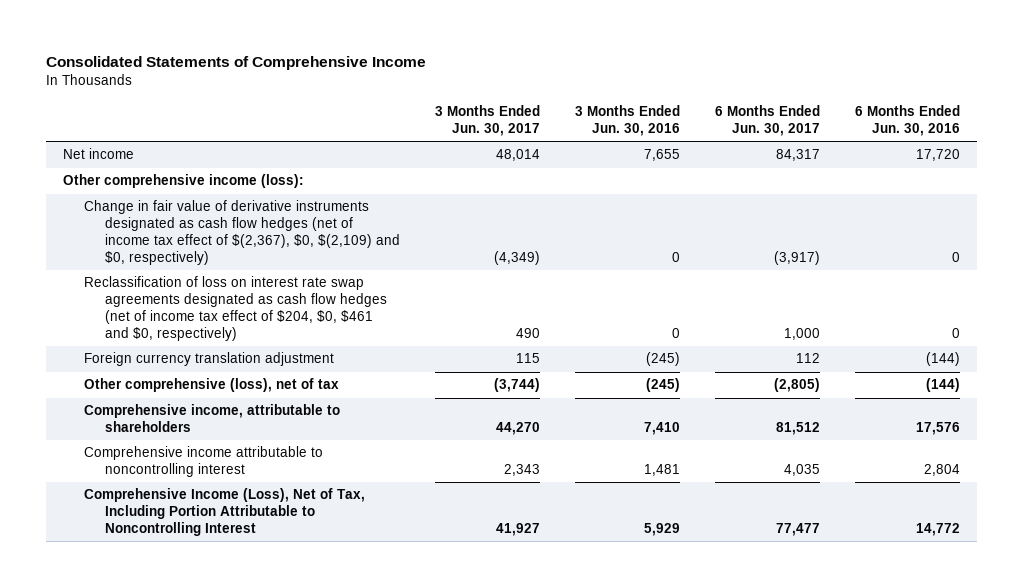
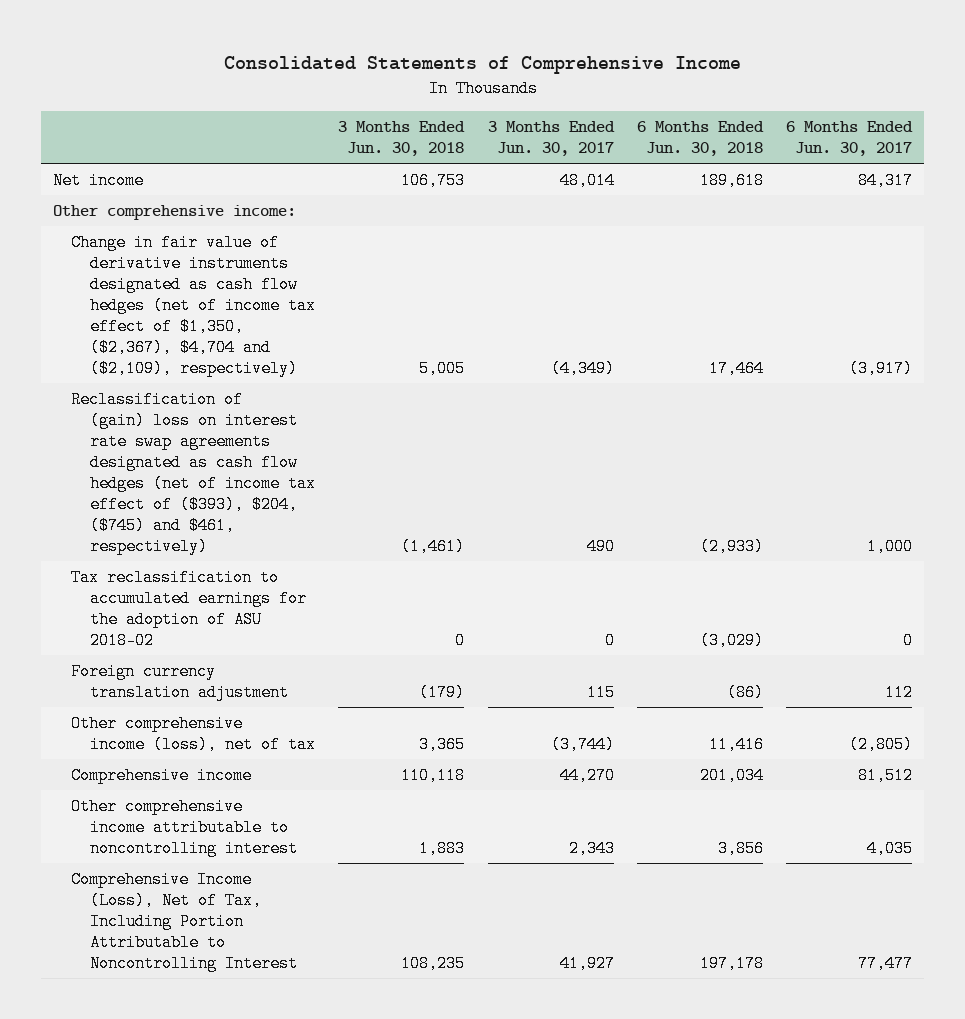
- | 3 Months Ended Jun. 30, 2017 | 3 Months Ended Jun. 30, 2016 | 6 Months Ended Jun. 30, 2017 | 6 Months Ended Jun. 30, 2016
+ | 3 Months Ended Jun. 30, 2018 | 3 Months Ended Jun. 30, 2017 | 6 Months Ended Jun. 30, 2018 | 6 Months Ended Jun. 30, 2017
- Other comprehensive income (loss):
- Change in fair value of derivative instruments designated as cash flow hedges (net of income tax effect of $(2,367), $0, $(2,109) and $0, respectively) | (4,349) | 0 | (3,917) | 0
- Reclassification of loss on interest rate swap agreements designated as cash flow hedges (net of income tax effect of $204, $0, $461 and $0, respectively) | 490 | 0 | 1,000 | 0
+ Other comprehensive income:
+ Change in fair value of derivative instruments designated as cash flow hedges (net of income tax effect of $1,350, ($2,367), $4,704 and ($2,109), respectively) | 5,005 | (4,349) | 17,464 | (3,917)
+ Reclassification of (gain) loss on interest rate swap agreements designated as cash flow hedges (net of income tax effect of ($393), $204, ($745) and $461, respectively) | (1,461) | 490 | (2,933) | 1,000
+ Tax reclassification to accumulated earnings for the adoption of ASU 2018-02 | 0 | 0 | (3,029) | 0
- Other comprehensive (loss), net of tax | (3,744) | (245) | (2,805) | (144)
- Comprehensive income, attributable to shareholders | 44,270 | 7,410 | 81,512 | 17,576
- Comprehensive income attributable to noncontrolling interest | 2,343 | 1,481 | 4,035 | 2,804
+ Other comprehensive income (loss), net of tax | 3,365 | (3,744) | 11,416 | (2,805)
+ Comprehensive income | 110,118 | 44,270 | 201,034 | 81,512
+ Other comprehensive income attributable to noncontrolling interest | 1,883 | 2,343 | 3,856 | 4,035

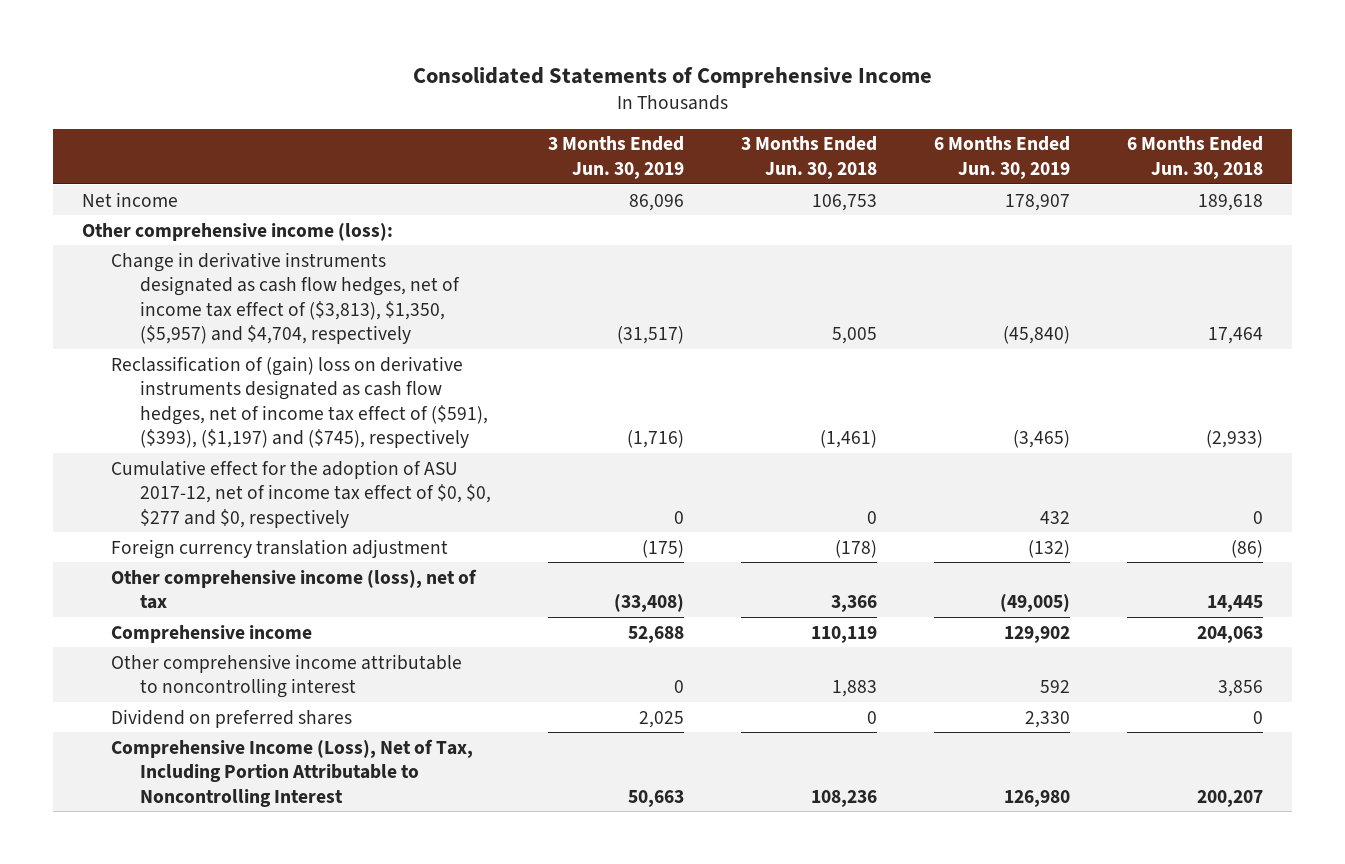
- | 3 Months Ended Jun. 30, 2018 | 3 Months Ended Jun. 30, 2017 | 6 Months Ended Jun. 30, 2018 | 6 Months Ended Jun. 30, 2017
+ | 3 Months Ended Jun. 30, 2019 | 3 Months Ended Jun. 30, 2018 | 6 Months Ended Jun. 30, 2019 | 6 Months Ended Jun. 30, 2018
- Other comprehensive income:
- Change in fair value of derivative instruments designated as cash flow hedges (net of income tax effect of $1,350, ($2,367), $4,704 and ($2,109), respectively) | 5,005 | (4,349) | 17,464 | (3,917)
- Reclassification of (gain) loss on interest rate swap agreements designated as cash flow hedges (net of income tax effect of ($393), $204, ($745) and $461, respectively) | (1,461) | 490 | (2,933) | 1,000
- Tax reclassification to accumulated earnings for the adoption of ASU 2018-02 | 0 | 0 | (3,029) | 0
- Foreign currency translation adjustment | (179) | 115 | (86) | 112
- Other comprehensive income (loss), net of tax | 3,365 | (3,744) | 11,416 | (2,805)
- Comprehensive income | 110,118 | 44,270 | 201,034 | 81,512
+ Other comprehensive income (loss):
+ Change in derivative instruments designated as cash flow hedges, net of income tax effect of ($3,813), $1,350, ($5,957) and $4,704, respectively | (31,517) | 5,005 | (45,840) | 17,464
+ Reclassification of (gain) loss on derivative instruments designated as cash flow hedges, net of income tax effect of ($591), ($393), ($1,197) and ($745), respectively | (1,716) | (1,461) | (3,465) | (2,933)
+ Cumulative effect for the adoption of ASU 2017-12, net of income tax effect of $0, $0, $277 and $0, respectively | 0 | 0 | 432 | 0
+ Foreign currency translation adjustment | (175) | (178) | (132) | (86)
+ Other comprehensive income (loss), net of tax | (33,408) | 3,366 | (49,005) | 14,445
+ Comprehensive income | 52,688 | 110,119 | 129,902 | 204,063
- Comprehensive Income (Loss), Net of Tax, Including Portion Attributable to Noncontrolling Interest | 108,235 | 41,927 | 197,178 | 77,477
+ Dividend on preferred shares | 2,025 | 0 | 2,330 | 0
+ Comprehensive Income (Loss), Net of Tax, Including Portion Attributable to Noncontrolling Interest | 50,663 | 108,236 | 126,980 | 200,207

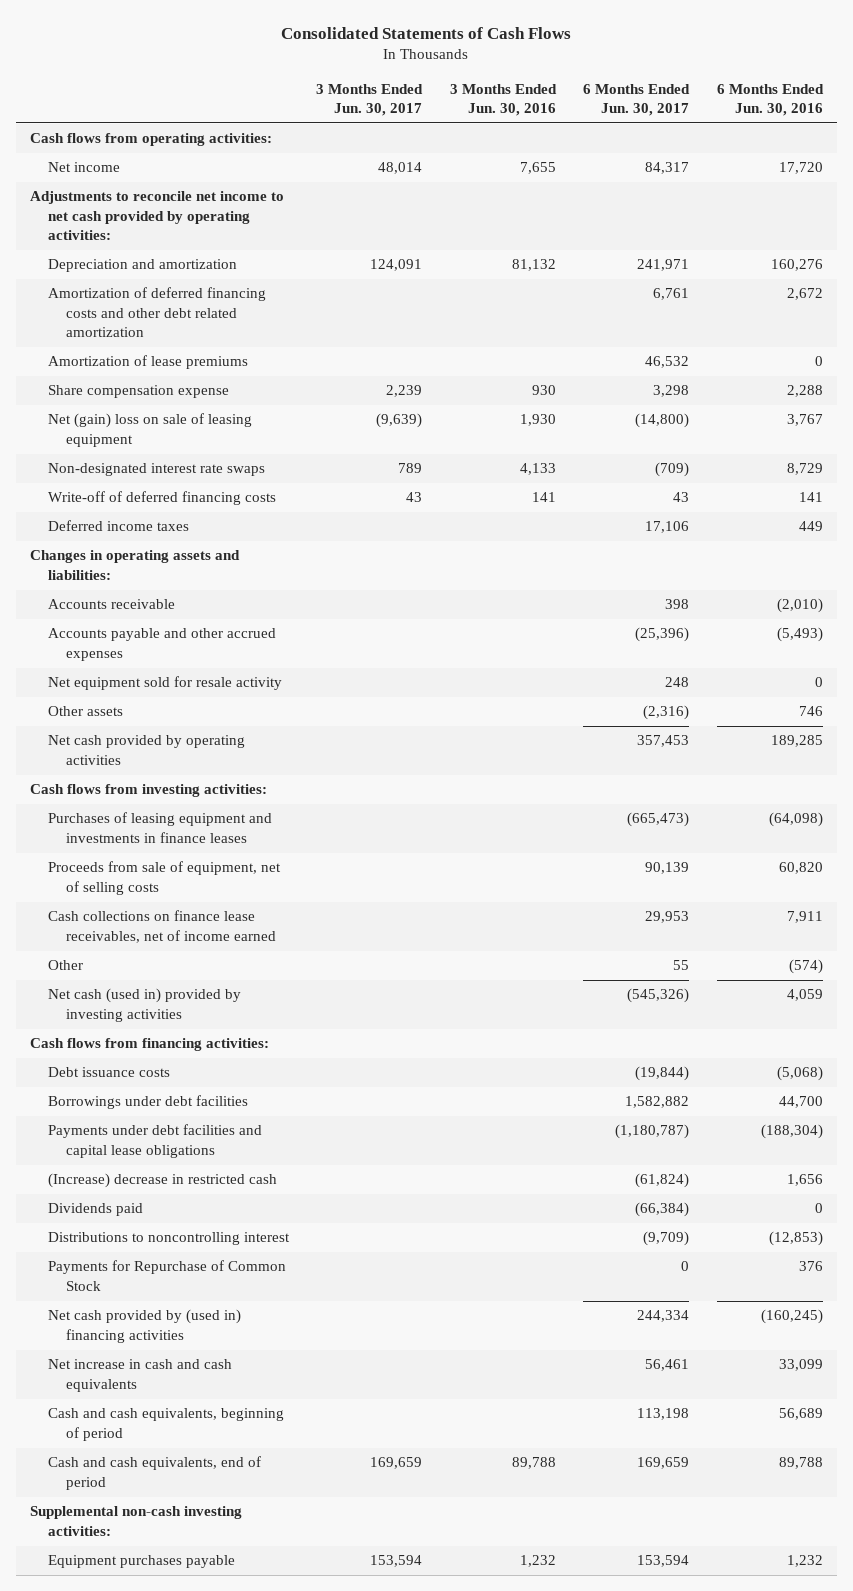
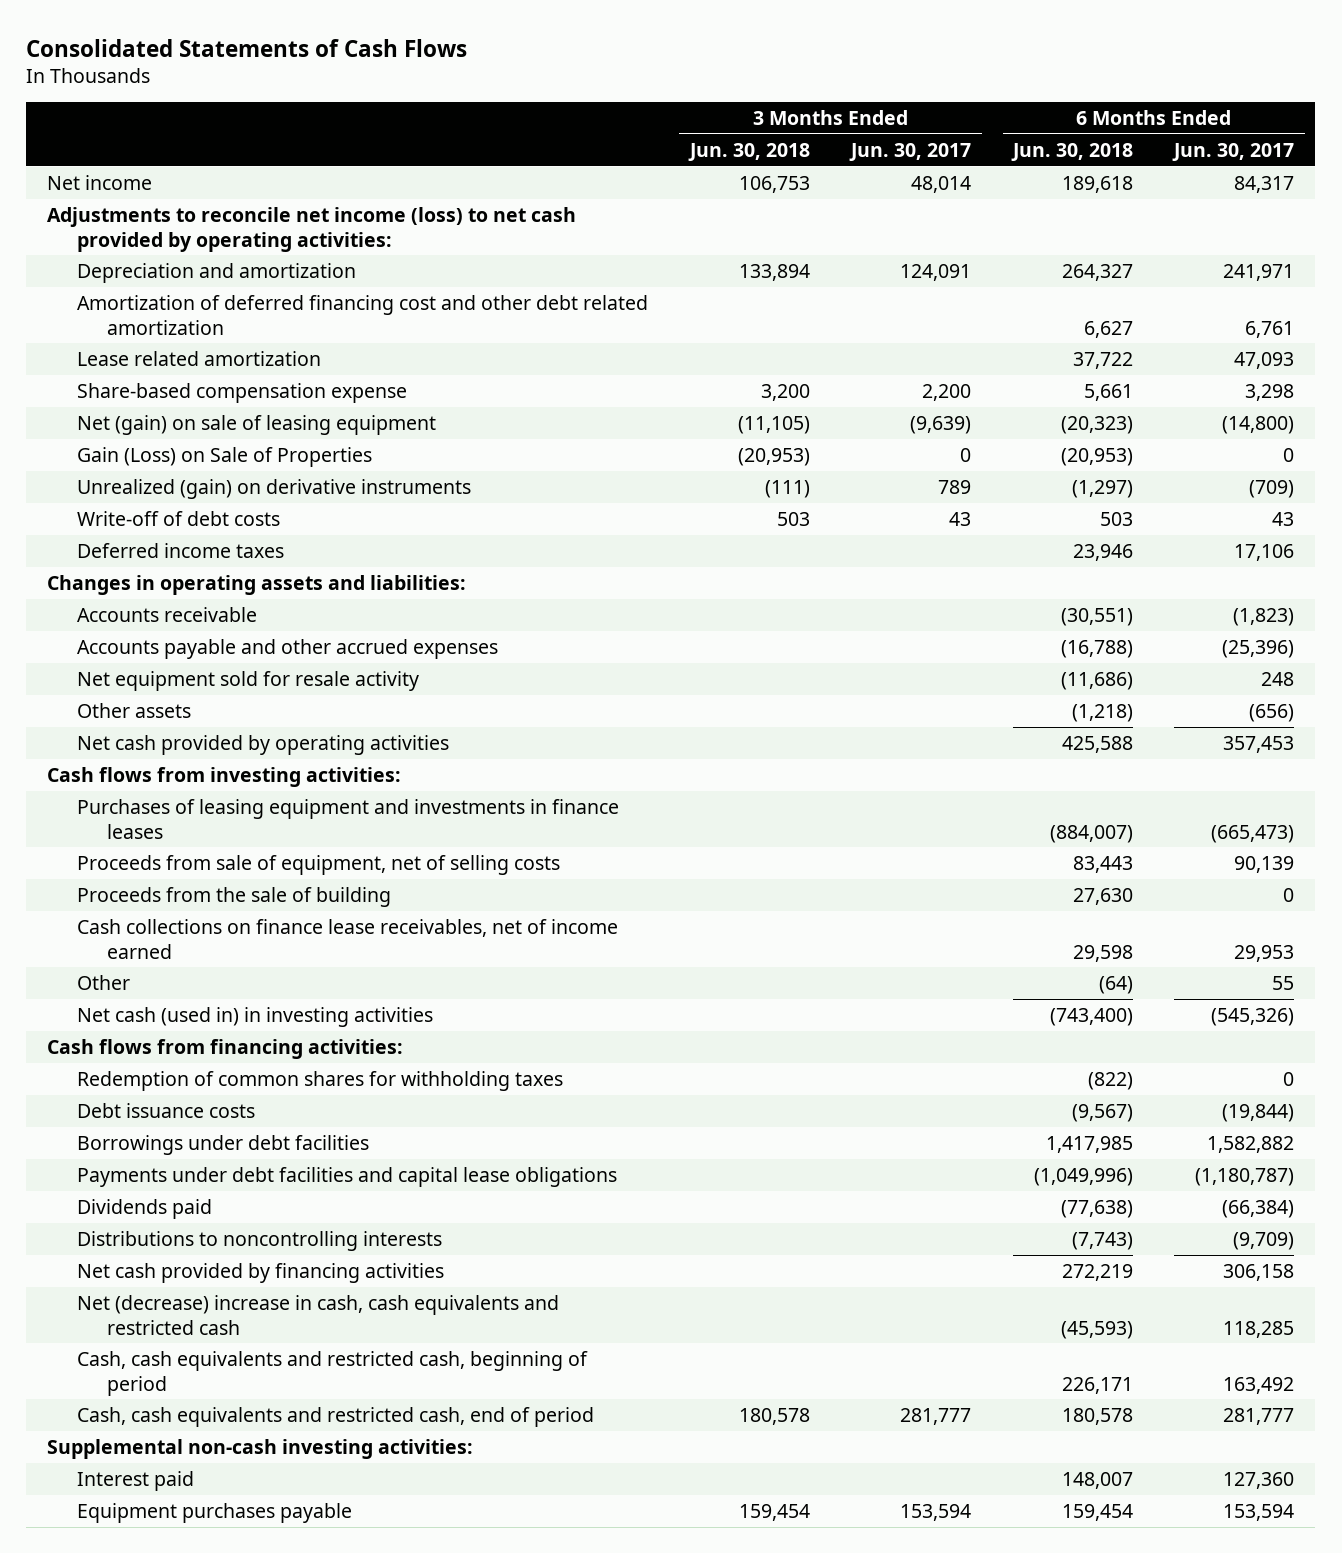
- | 3 Months Ended Jun. 30, 2017 | 3 Months Ended Jun. 30, 2016 | 6 Months Ended Jun. 30, 2017 | 6 Months Ended Jun. 30, 2016
+ | 3 Months Ended Jun. 30, 2018 | 3 Months Ended Jun. 30, 2017 | 6 Months Ended Jun. 30, 2018 | 6 Months Ended Jun. 30, 2017
- Cash flows from operating activities:
- Adjustments to reconcile net income to net cash provided by operating activities:
+ Adjustments to reconcile net income (loss) to net cash provided by operating activities:
- Amortization of deferred financing costs and other debt related amortization | | | 6,761 | 2,672
- Amortization of lease premiums | | | 46,532 | 0
- Share compensation expense | 2,239 | 930 | 3,298 | 2,288
- Net (gain) loss on sale of leasing equipment | (9,639) | 1,930 | (14,800) | 3,767
- Non-designated interest rate swaps | 789 | 4,133 | (709) | 8,729
- Write-off of deferred financing costs | 43 | 141 | 43 | 141
+ Amortization of deferred financing cost and other debt related amortization | | | 6,627 | 6,761
+ Lease related amortization | | | 37,722 | 47,093
+ Share-based compensation expense | 3,200 | 2,200 | 5,661 | 3,298
+ Net (gain) on sale of leasing equipment | (11,105) | (9,639) | (20,323) | (14,800)
+ Gain (Loss) on Sale of Properties | (20,953) | 0 | (20,953) | 0
+ Unrealized (gain) on derivative instruments | (111) | 789 | (1,297) | (709)
+ Write-off of debt costs | 503 | 43 | 503 | 43
- Accounts receivable | | | 398 | (2,010)
+ Accounts receivable | | | (30,551) | (1,823)
- Other assets | | | (2,316) | 746
+ Other assets | | | (1,218) | (656)
+ Proceeds from the sale of building | | | 27,630 | 0
- Net cash (used in) provided by investing activities | | | (545,326) | 4,059
+ Net cash (used in) in investing activities | | | (743,400) | (545,326)
+ Redemption of common shares for withholding taxes | | | (822) | 0
- (Increase) decrease in restricted cash | | | (61,824) | 1,656
- Distributions to noncontrolling interest | | | (9,709) | (12,853)
- Payments for Repurchase of Common Stock | | | 0 | 376
- Net cash provided by (used in) financing activities | | | 244,334 | (160,245)
- Net increase in cash and cash equivalents | | | 56,461 | 33,099
- Cash and cash equivalents, beginning of period | | | 113,198 | 56,689
- Cash and cash equivalents, end of period | 169,659 | 89,788 | 169,659 | 89,788
+ Distributions to noncontrolling interests | | | (7,743) | (9,709)
+ Net cash provided by financing activities | | | 272,219 | 306,158
+ Net (decrease) increase in cash, cash equivalents and restricted cash | | | (45,593) | 118,285
+ Cash, cash equivalents and restricted cash, beginning of period | | | 226,171 | 163,492
+ Cash, cash equivalents and restricted cash, end of period | 180,578 | 281,777 | 180,578 | 281,777
+ Interest paid | | | 148,007 | 127,360

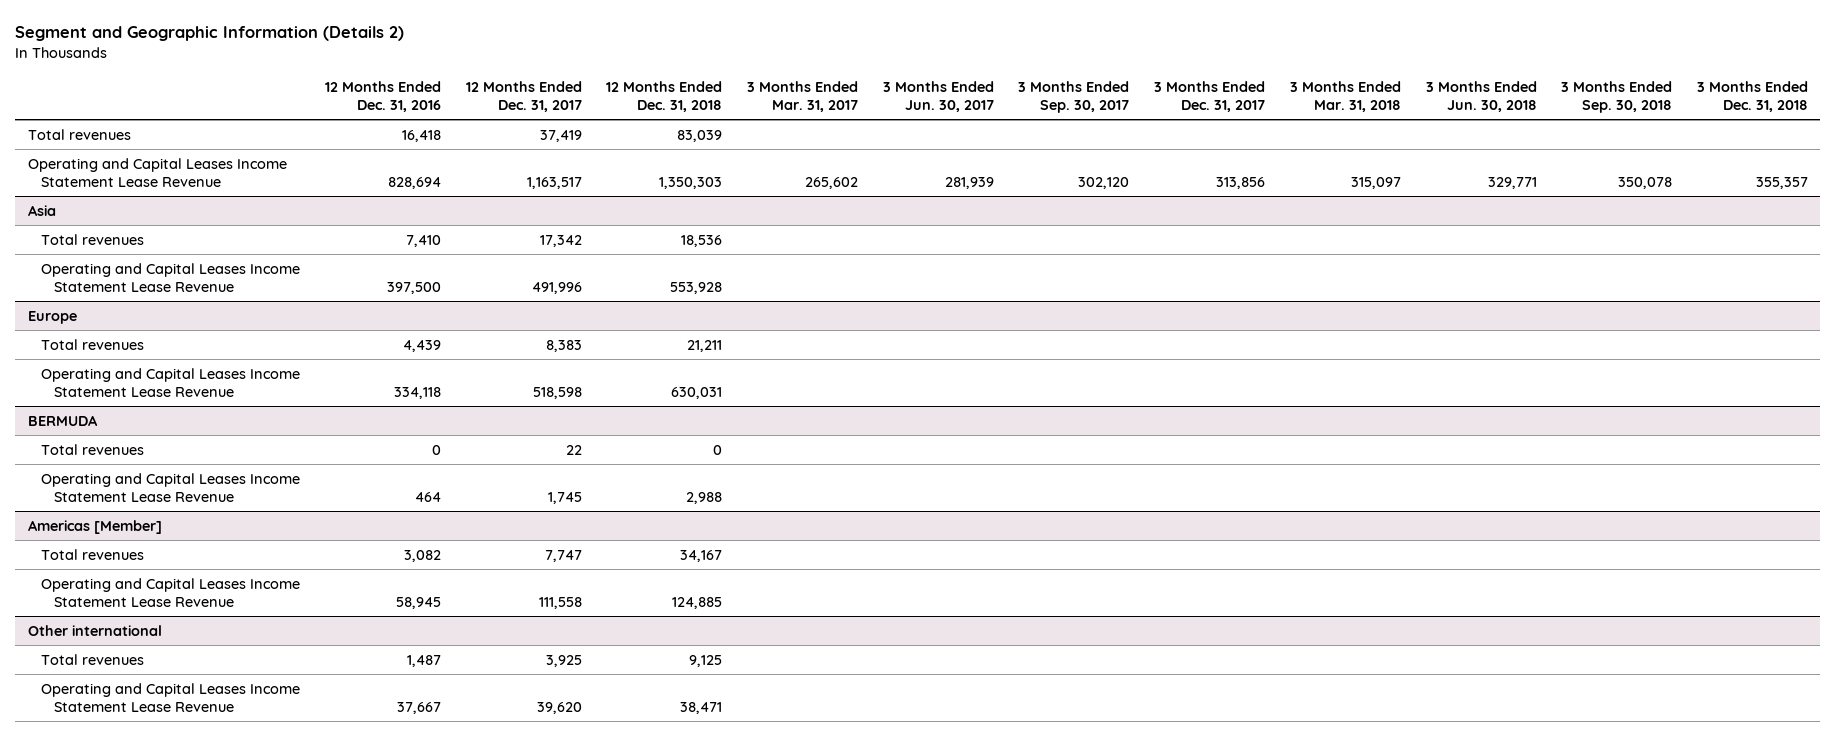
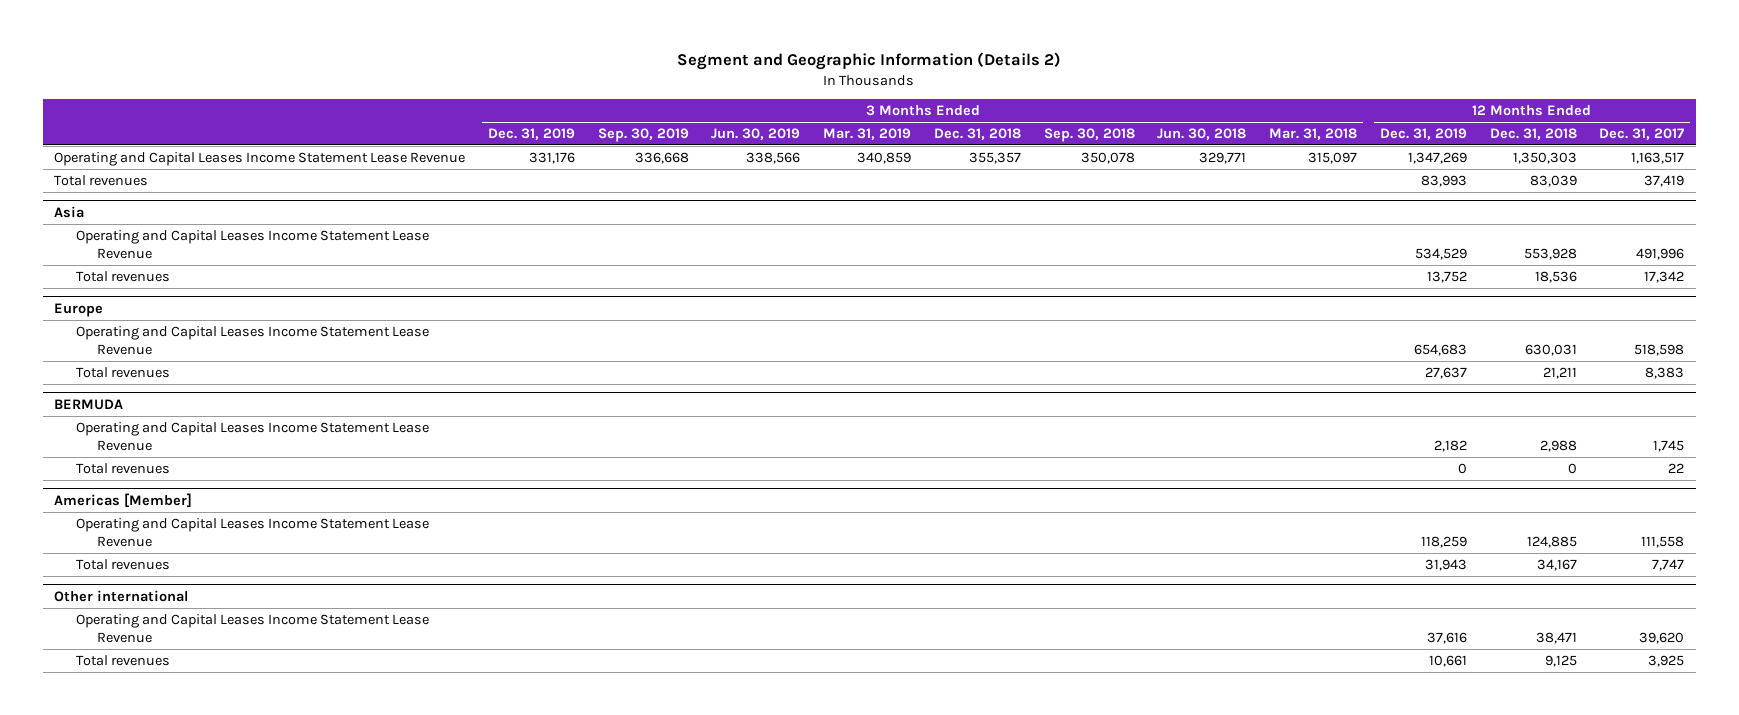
- | 12 Months Ended Dec. 31, 2016 | 12 Months Ended Dec. 31, 2017 | 12 Months Ended Dec. 31, 2018 | 3 Months Ended Mar. 31, 2017 | 3 Months Ended Jun. 30, 2017 | 3 Months Ended Sep. 30, 2017 | 3 Months Ended Dec. 31, 2017 | 3 Months Ended Mar. 31, 2018 | 3 Months Ended Jun. 30, 2018 | 3 Months Ended Sep. 30, 2018 | 3 Months Ended Dec. 31, 2018
+ | 3 Months Ended Dec. 31, 2019 | 3 Months Ended Sep. 30, 2019 | 3 Months Ended Jun. 30, 2019 | 3 Months Ended Mar. 31, 2019 | 3 Months Ended Dec. 31, 2018 | 3 Months Ended Sep. 30, 2018 | 3 Months Ended Jun. 30, 2018 | 3 Months Ended Mar. 31, 2018 | 12 Months Ended Dec. 31, 2019 | 12 Months Ended Dec. 31, 2018 | 12 Months Ended Dec. 31, 2017
moved down: Total revenues | | | | | | | | | 83,993 | 83,039 | 37,419
@ Asia
moved down: Total revenues | | | | | | | | | 13,752 | 18,536 | 17,342
@ Europe
moved down: Total revenues | | | | | | | | | 27,637 | 21,211 | 8,383
@ BERMUDA
moved down: Total revenues | | | | | | | | | 0 | 0 | 22
@ Americas [Member]
moved down: Total revenues | | | | | | | | | 31,943 | 34,167 | 7,747
@ Other international
moved down: Total revenues | | | | | | | | | 10,661 | 9,125 | 3,925

